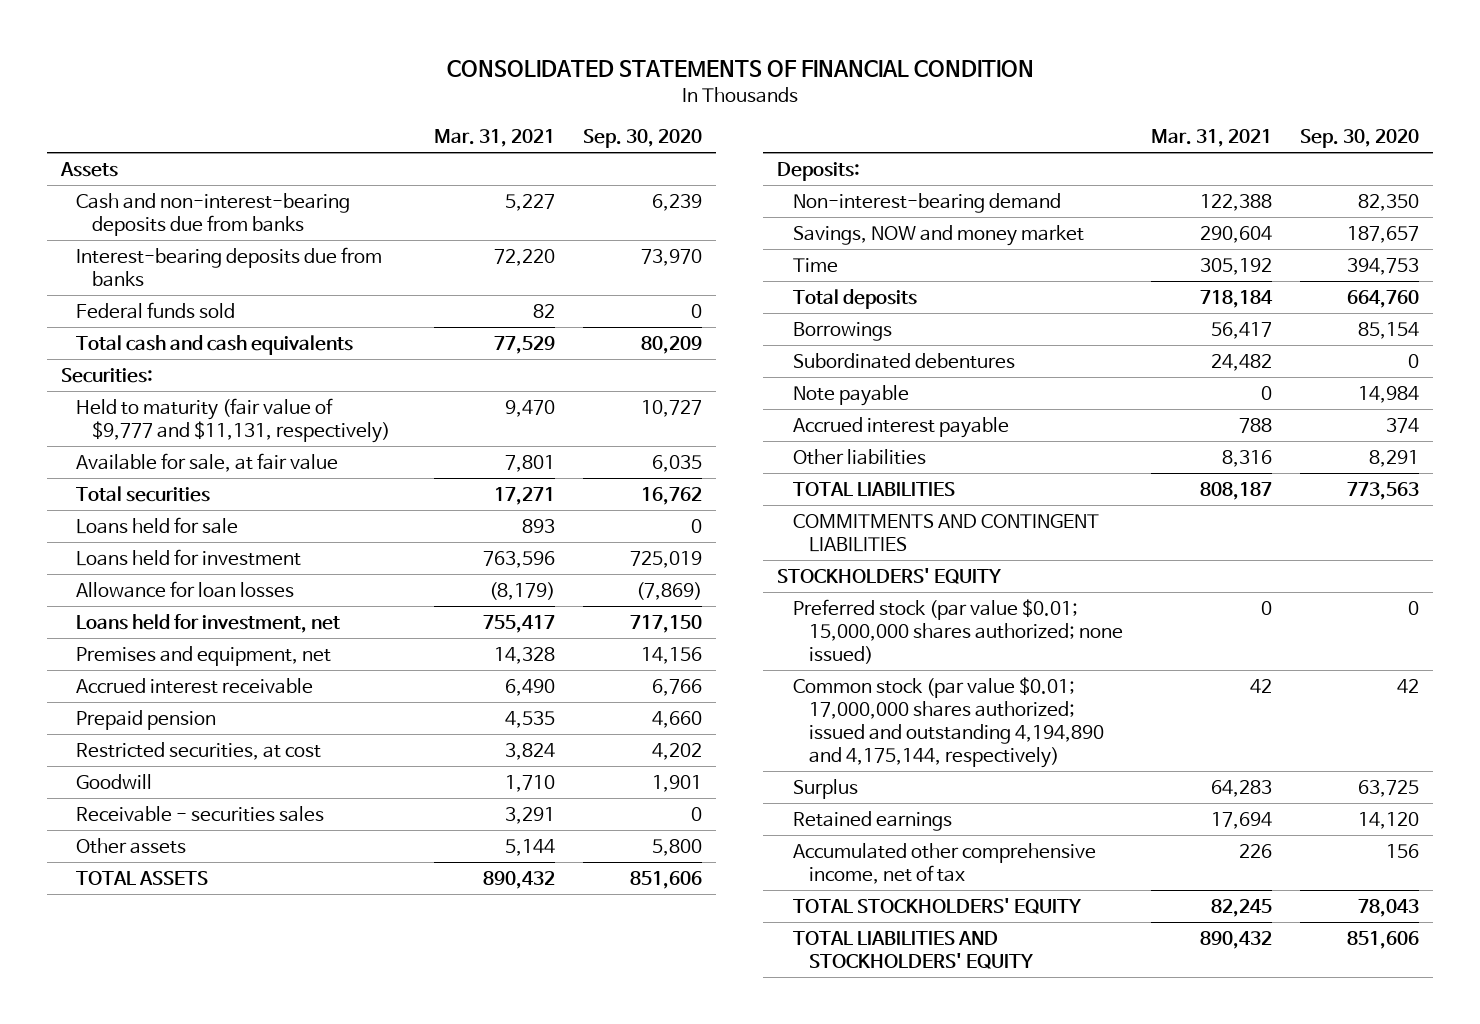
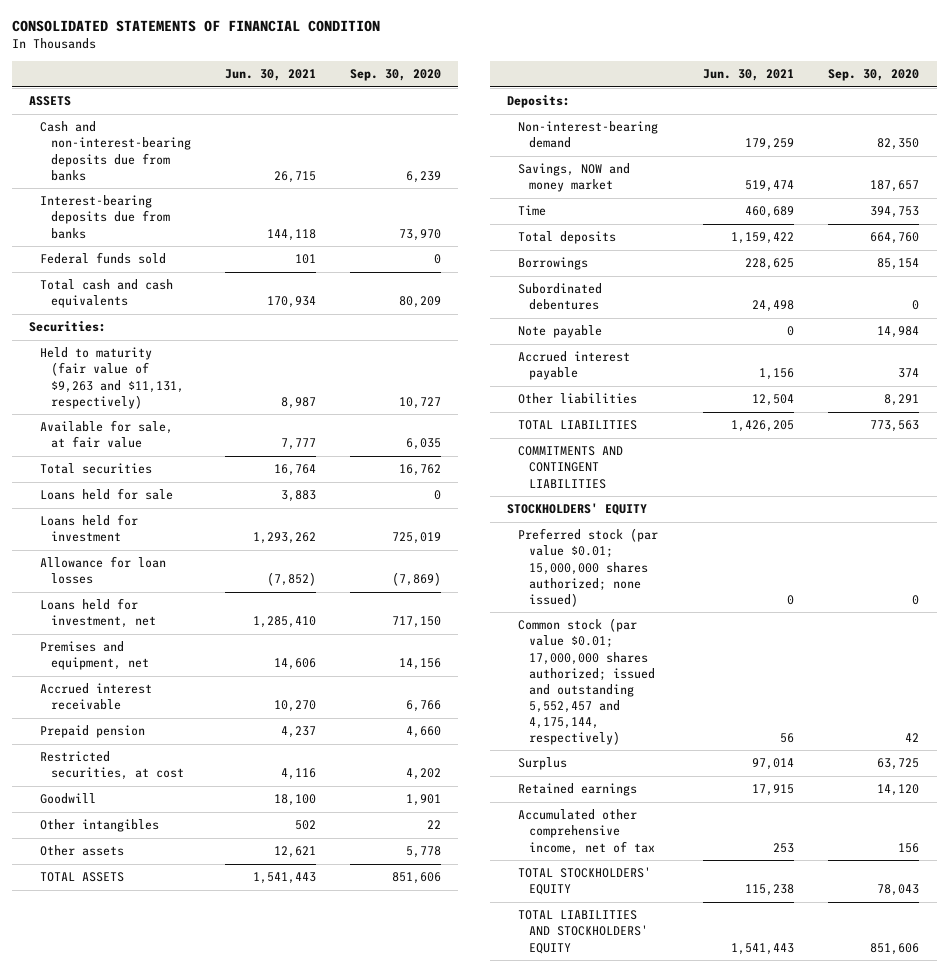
- | Mar. 31, 2021 | Sep. 30, 2020
+ | Jun. 30, 2021 | Sep. 30, 2020
- Assets
+ ASSETS
- Held to maturity (fair value of $9,777 and $11,131, respectively) | 9,470 | 10,727
+ Held to maturity (fair value of $9,263 and $11,131, respectively) | 8,987 | 10,727
- Receivable - securities sales | 3,291 | 0
- Other assets | 5,144 | 5,800
+ Other intangibles | 502 | 22
+ Other assets | 12,621 | 5,778
- Common stock (par value $0.01; 17,000,000 shares authorized; issued and outstanding 4,194,890 and 4,175,144, respectively) | 42 | 42
+ Common stock (par value $0.01; 17,000,000 shares authorized; issued and outstanding 5,552,457 and 4,175,144, respectively) | 56 | 42

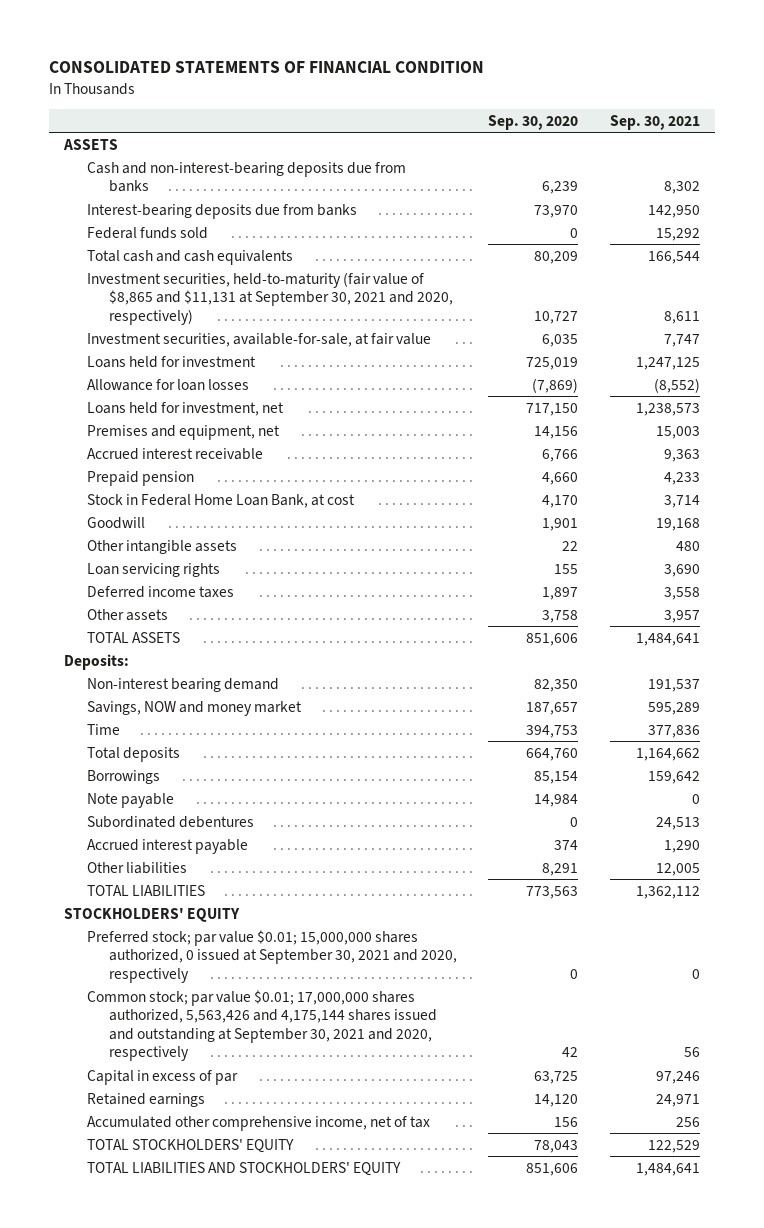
- | Jun. 30, 2021 | Sep. 30, 2020
+ | Sep. 30, 2020 | Sep. 30, 2021
- Securities:
- Held to maturity (fair value of $9,263 and $11,131, respectively) | 8,987 | 10,727
- Available for sale, at fair value | 7,777 | 6,035
- Total securities | 16,764 | 16,762
- Loans held for sale | 3,883 | 0
+ Investment securities, held-to-maturity (fair value of $8,865 and $11,131 at September 30, 2021 and 2020, respectively) | 10,727 | 8,611
+ Investment securities, available-for-sale, at fair value | 6,035 | 7,747
- Restricted securities, at cost | 4,116 | 4,202
+ Stock in Federal Home Loan Bank, at cost | 4,170 | 3,714
- Other intangibles | 502 | 22
- Other assets | 12,621 | 5,778
+ Other intangible assets | 22 | 480
+ Loan servicing rights | 155 | 3,690
+ Deferred income taxes | 1,897 | 3,558
+ Other assets | 3,758 | 3,957
- Non-interest-bearing demand | 179,259 | 82,350
+ Non-interest bearing demand | 82,350 | 191,537
moved down: Subordinated debentures | 0 | 24,513
- COMMITMENTS AND CONTINGENT LIABILITIES
- Preferred stock (par value $0.01; 15,000,000 shares authorized; none issued) | 0 | 0
- Common stock (par value $0.01; 17,000,000 shares authorized; issued and outstanding 5,552,457 and 4,175,144, respectively) | 56 | 42
- Surplus | 97,014 | 63,725
+ Preferred stock; par value $0.01; 15,000,000 shares authorized, 0 issued at September 30, 2021 and 2020, respectively | 0 | 0
+ Common stock; par value $0.01; 17,000,000 shares authorized, 5,563,426 and 4,175,144 shares issued and outstanding at September 30, 2021 and 2020, respectively | 42 | 56
+ Capital in excess of par | 63,725 | 97,246

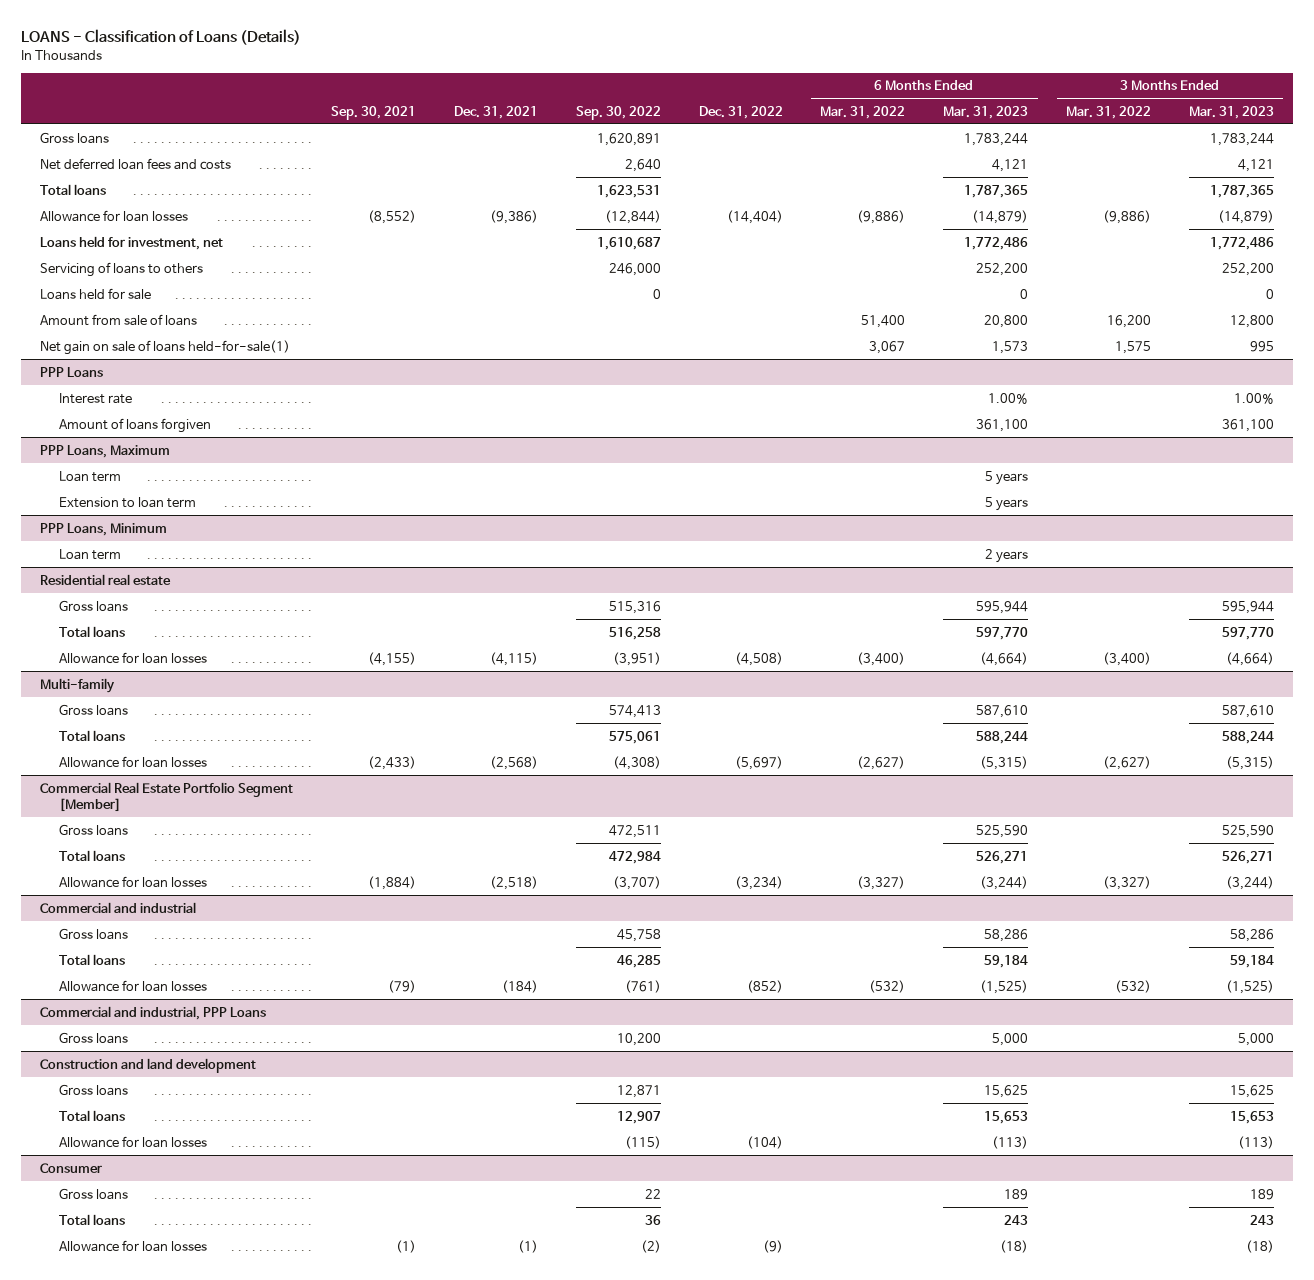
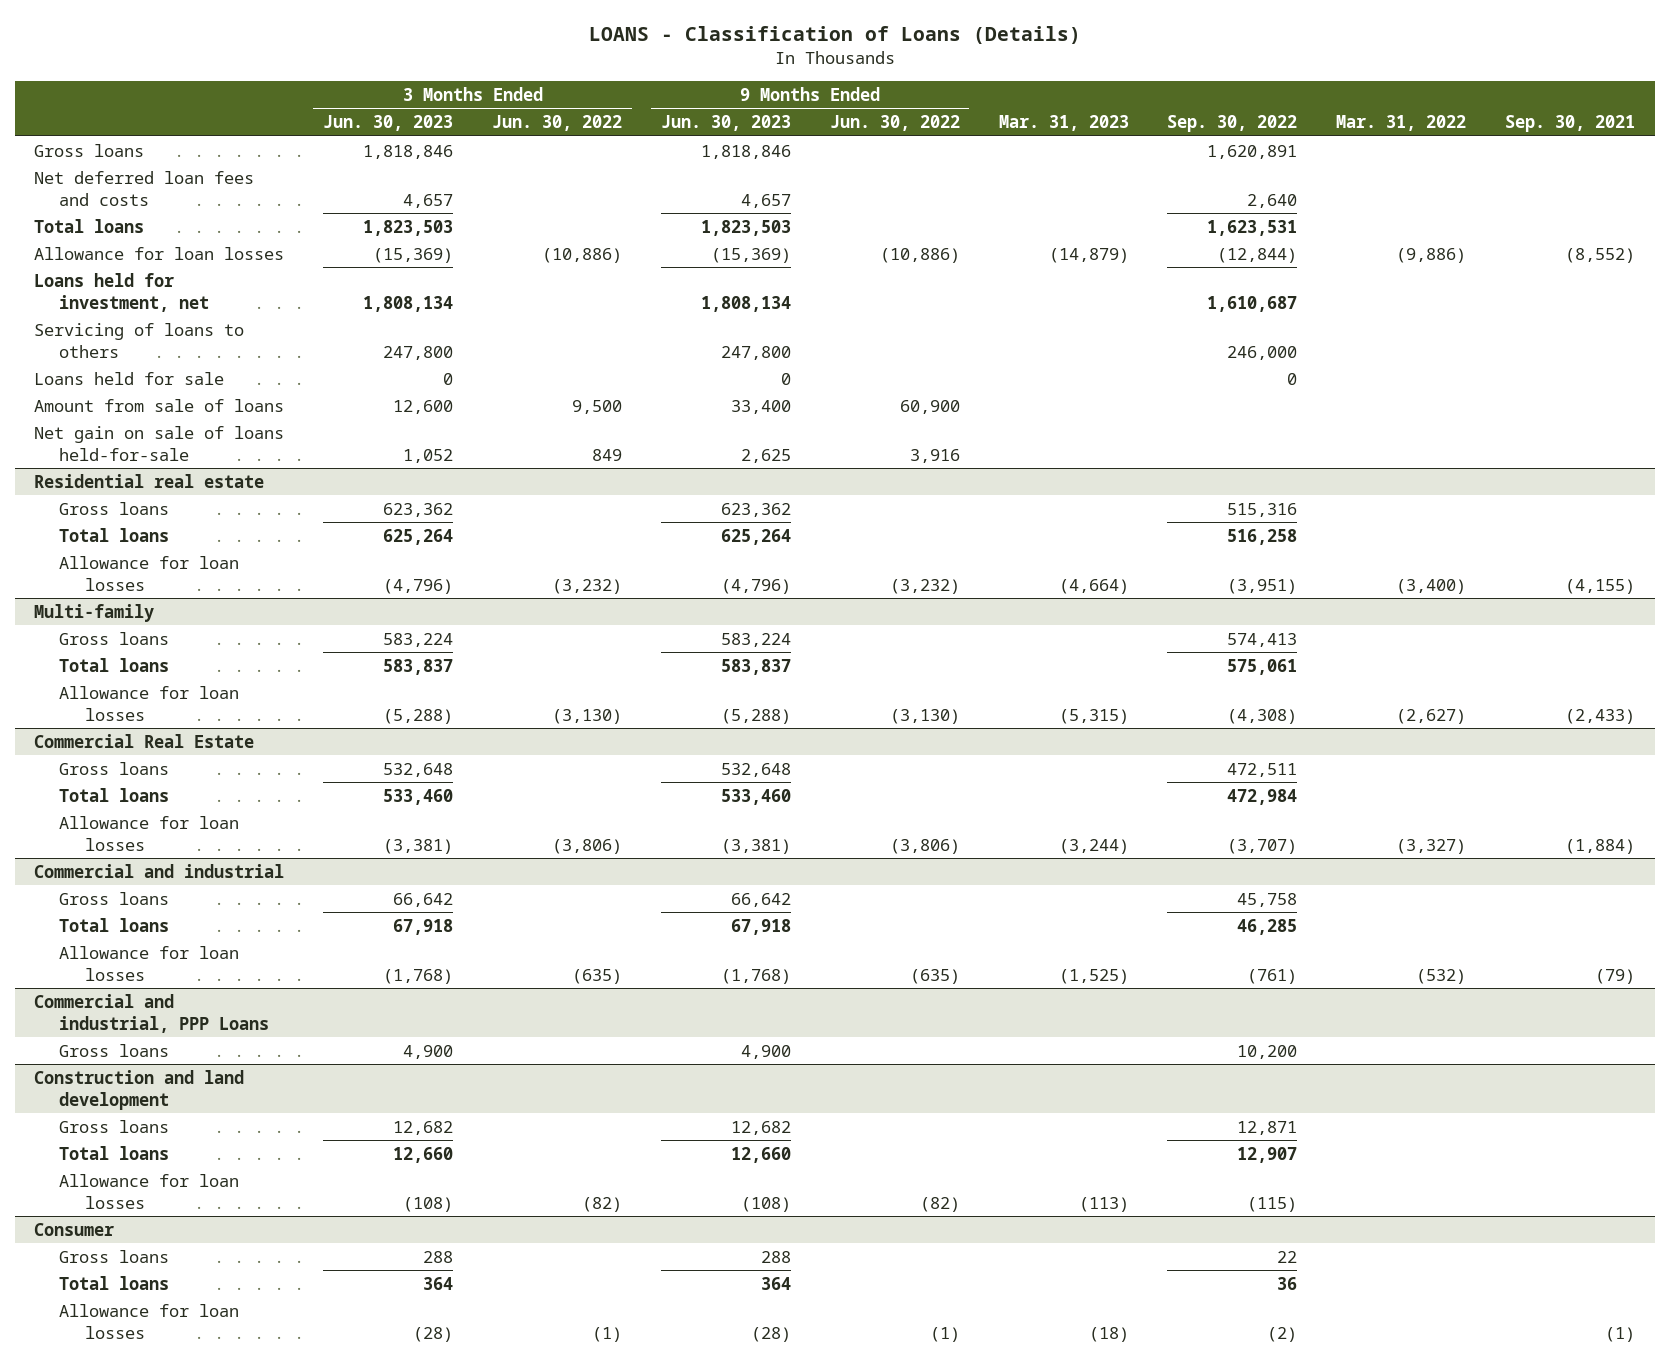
- | Sep. 30, 2021 | Dec. 31, 2021 | Sep. 30, 2022 | Dec. 31, 2022 | 6 Months Ended Mar. 31, 2022 | 6 Months Ended Mar. 31, 2023 | 3 Months Ended Mar. 31, 2022 | 3 Months Ended Mar. 31, 2023
+ | 3 Months Ended Jun. 30, 2023 | 3 Months Ended Jun. 30, 2022 | 9 Months Ended Jun. 30, 2023 | 9 Months Ended Jun. 30, 2022 | Mar. 31, 2023 | Sep. 30, 2022 | Mar. 31, 2022 | Sep. 30, 2021
- Net gain on sale of loans held-for-sale(1) | | | | | 3,067 | 1,573 | 1,575 | 995
- PPP Loans
- Interest rate | | | | | | 1.00% | | 1.00%
- Amount of loans forgiven | | | | | | 361,100 | | 361,100
- PPP Loans, Maximum
- Loan term | | | | | | 5 years | |
- Extension to loan term | | | | | | 5 years | |
- PPP Loans, Minimum
- Loan term | | | | | | 2 years | |
+ Net gain on sale of loans held-for-sale | 1,052 | 849 | 2,625 | 3,916 | | | |
- Commercial Real Estate Portfolio Segment [Member]
+ Commercial Real Estate

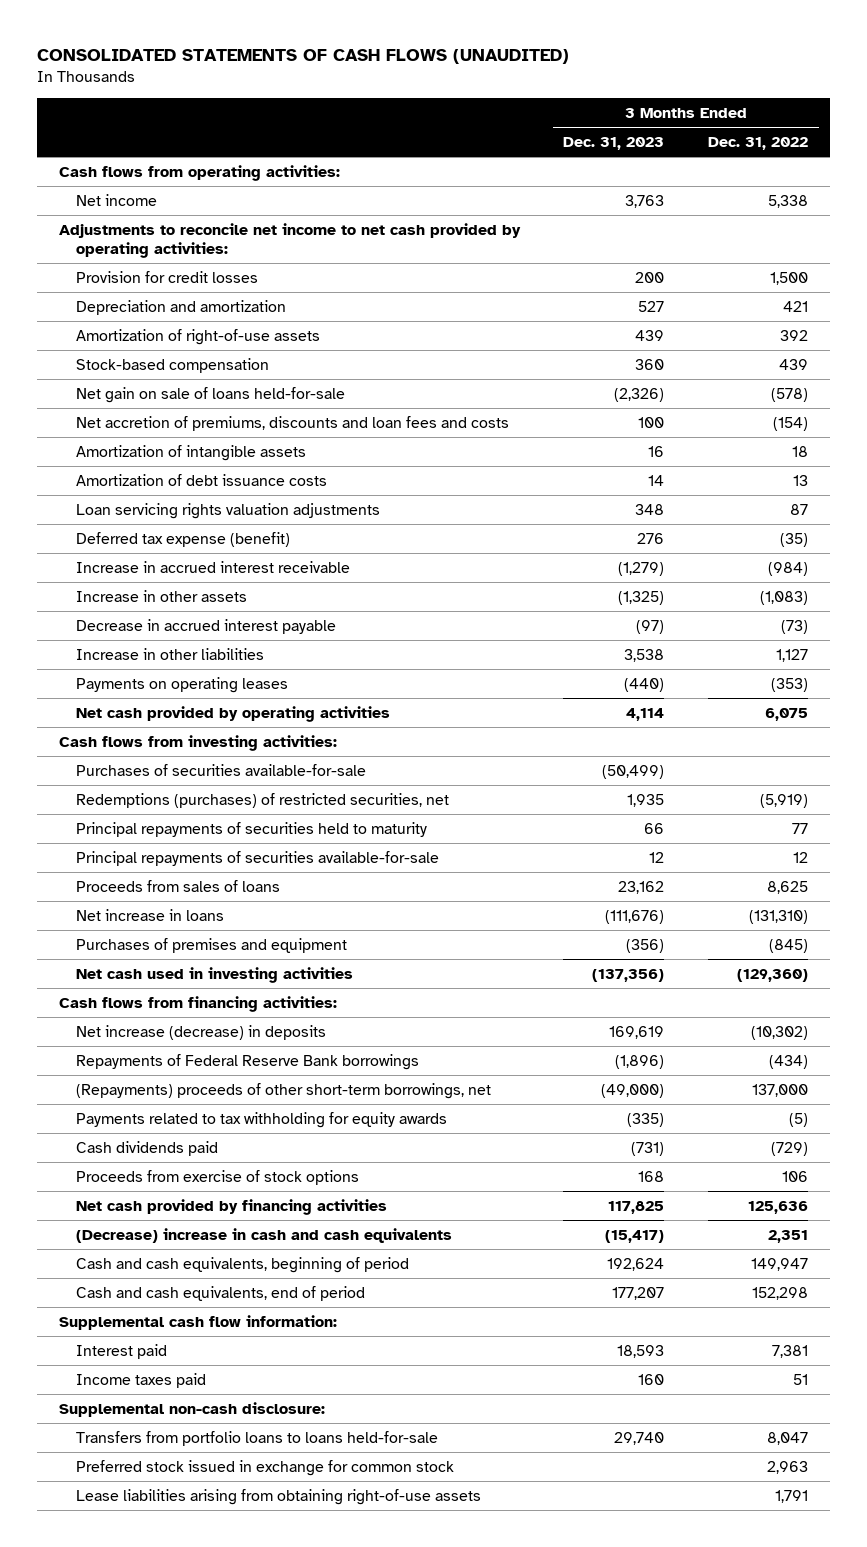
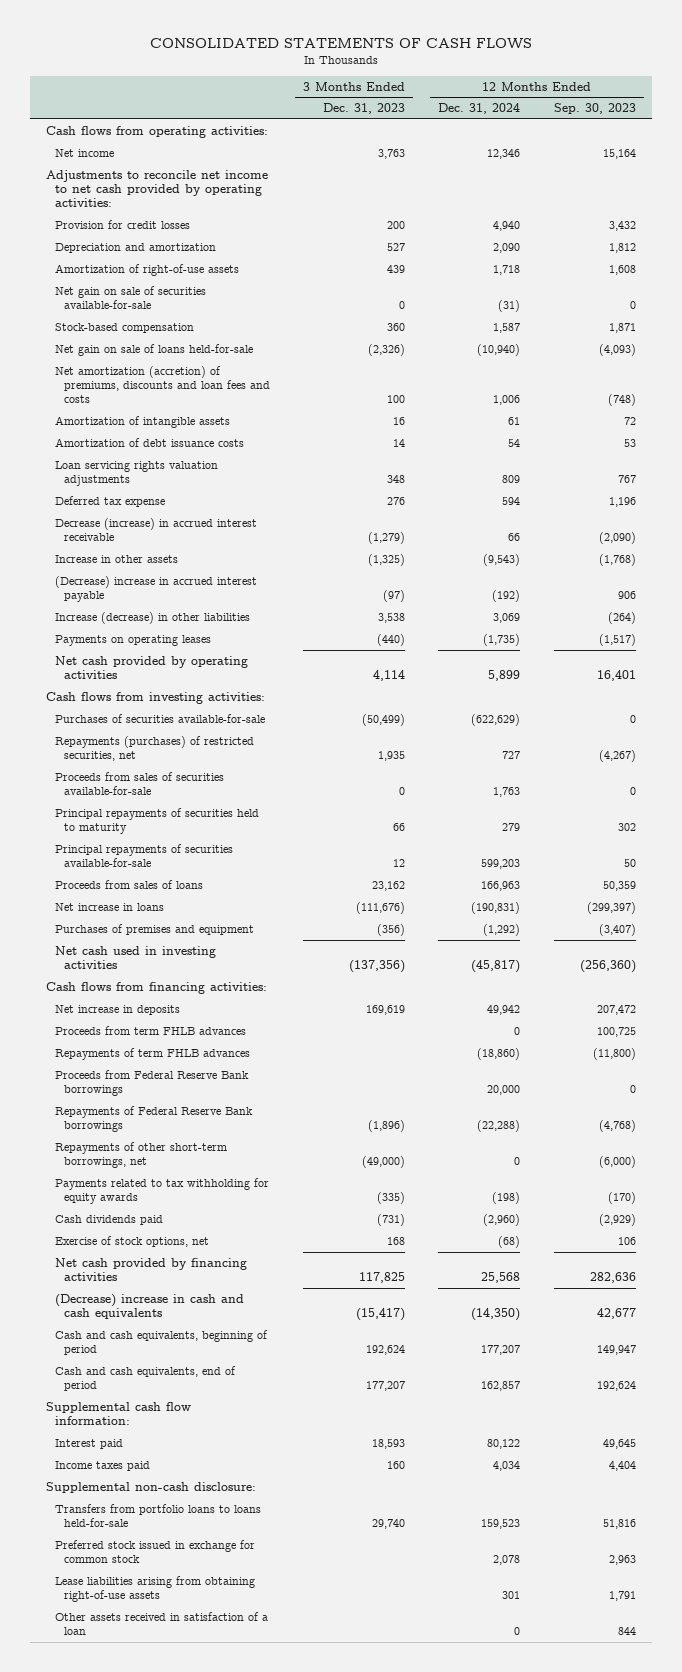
- CONSOLIDATED STATEMENTS OF CASH FLOWS (UNAUDITED)
+ CONSOLIDATED STATEMENTS OF CASH FLOWS
- | 3 Months Ended Dec. 31, 2023 | 3 Months Ended Dec. 31, 2022
+ | 3 Months Ended Dec. 31, 2023 | 12 Months Ended Dec. 31, 2024 | 12 Months Ended Sep. 30, 2023
+ Net gain on sale of securities available-for-sale | 0 | (31) | 0
- Net accretion of premiums, discounts and loan fees and costs | 100 | (154)
+ Net amortization (accretion) of premiums, discounts and loan fees and costs | 100 | 1,006 | (748)
- Deferred tax expense (benefit) | 276 | (35)
- Increase in accrued interest receivable | (1,279) | (984)
+ Deferred tax expense | 276 | 594 | 1,196
+ Decrease (increase) in accrued interest receivable | (1,279) | 66 | (2,090)
- Decrease in accrued interest payable | (97) | (73)
- Increase in other liabilities | 3,538 | 1,127
+ (Decrease) increase in accrued interest payable | (97) | (192) | 906
+ Increase (decrease) in other liabilities | 3,538 | 3,069 | (264)
- Redemptions (purchases) of restricted securities, net | 1,935 | (5,919)
+ Repayments (purchases) of restricted securities, net | 1,935 | 727 | (4,267)
+ Proceeds from sales of securities available-for-sale | 0 | 1,763 | 0
- Net increase (decrease) in deposits | 169,619 | (10,302)
+ Net increase in deposits | 169,619 | 49,942 | 207,472
+ Proceeds from term FHLB advances | | 0 | 100,725
+ Repayments of term FHLB advances | | (18,860) | (11,800)
+ Proceeds from Federal Reserve Bank borrowings | | 20,000 | 0
- (Repayments) proceeds of other short-term borrowings, net | (49,000) | 137,000
+ Repayments of other short-term borrowings, net | (49,000) | 0 | (6,000)
- Proceeds from exercise of stock options | 168 | 106
+ Exercise of stock options, net | 168 | (68) | 106
+ Other assets received in satisfaction of a loan | | 0 | 844

